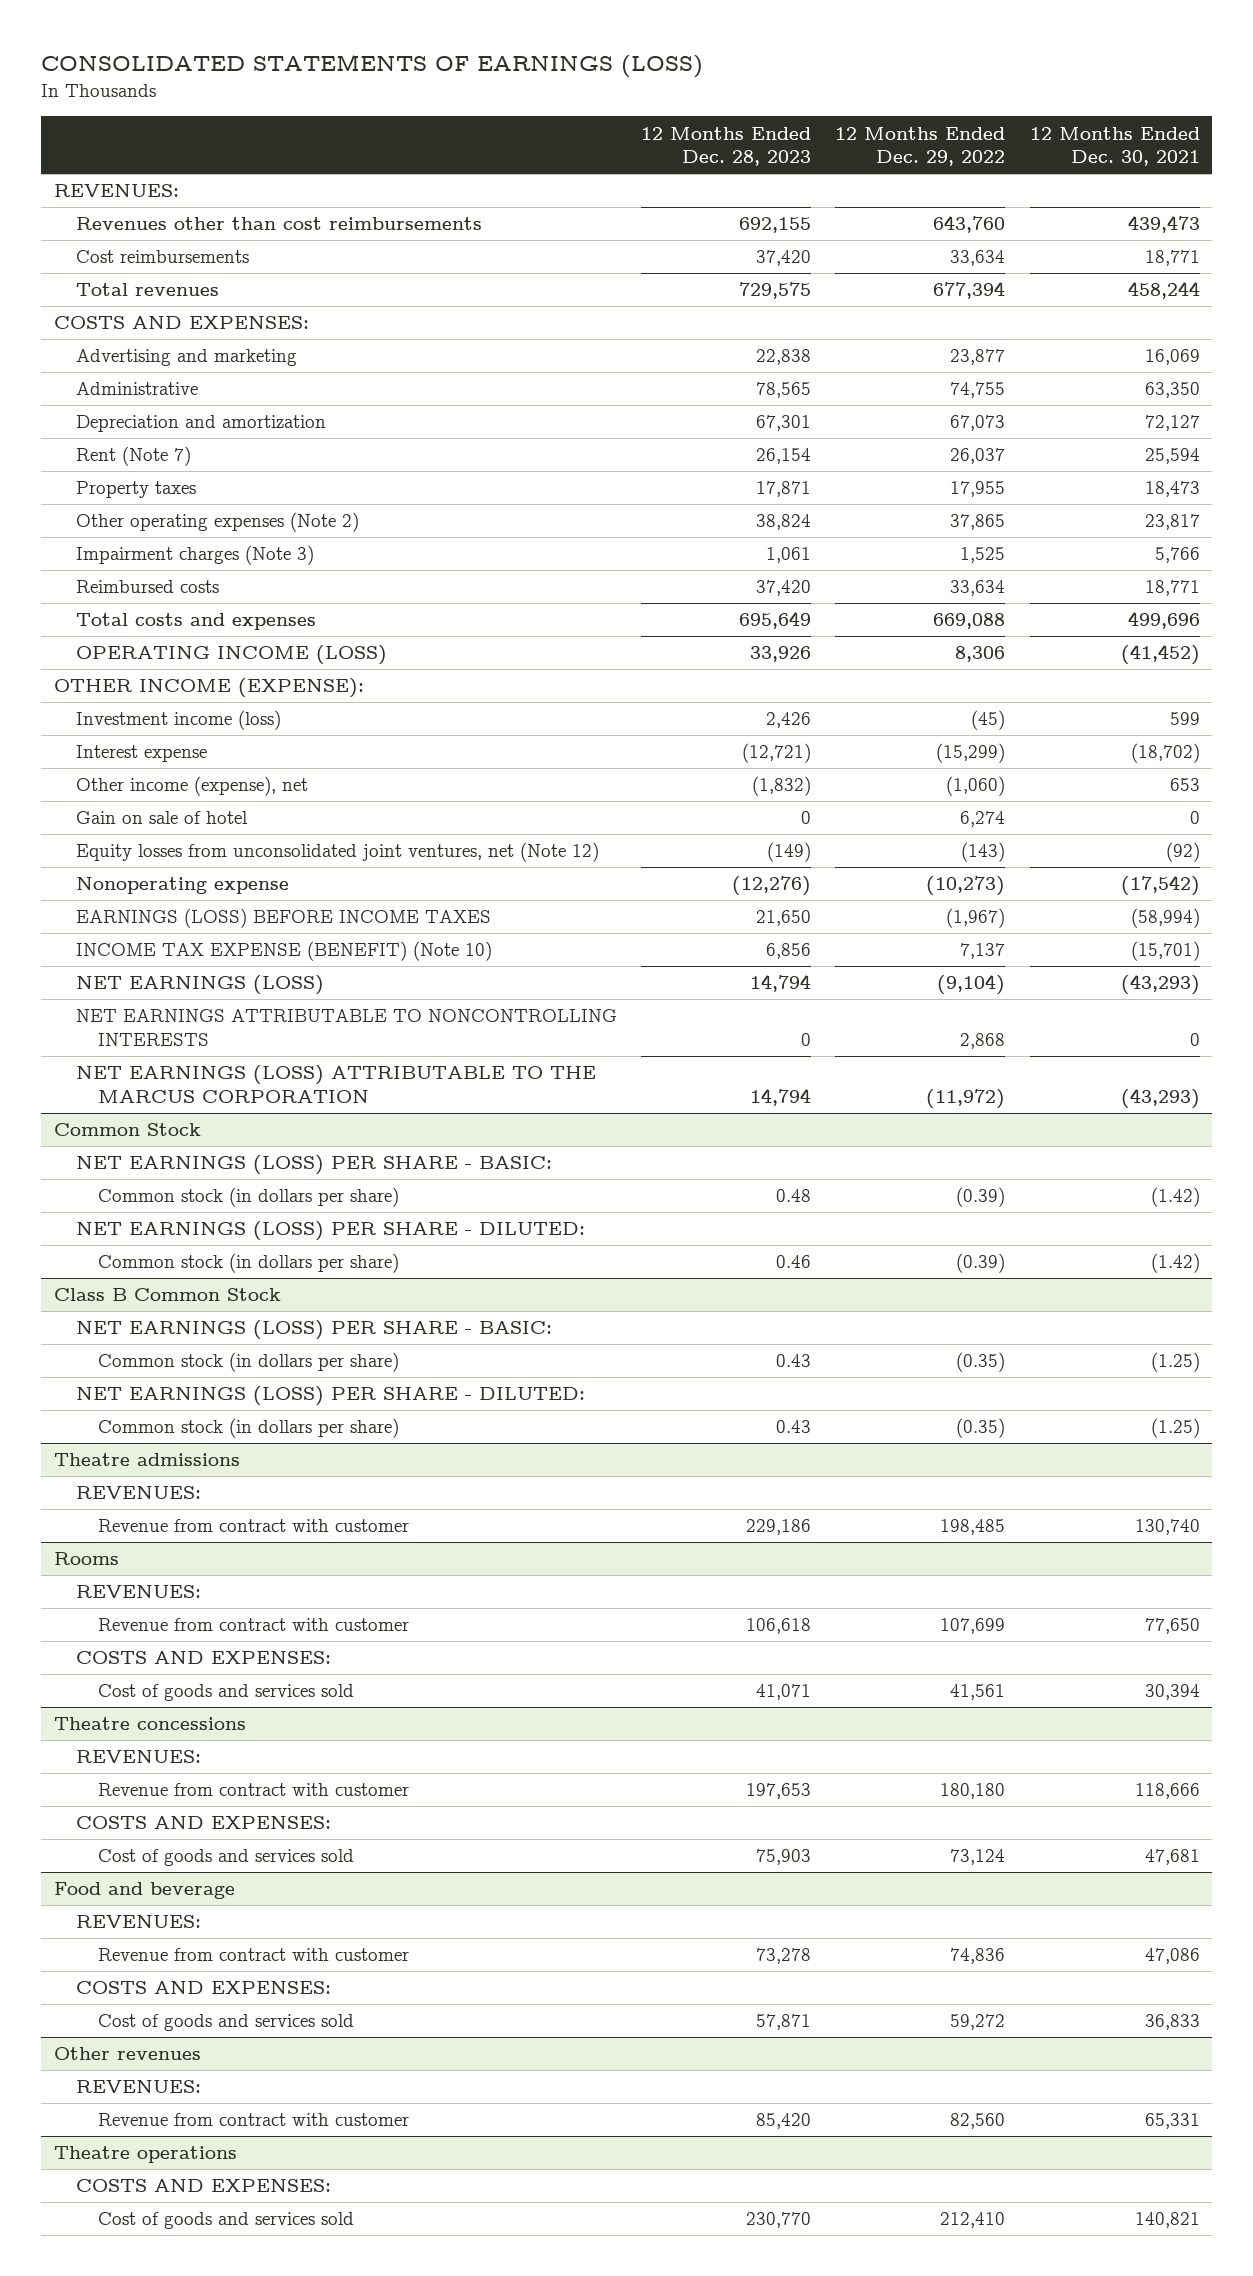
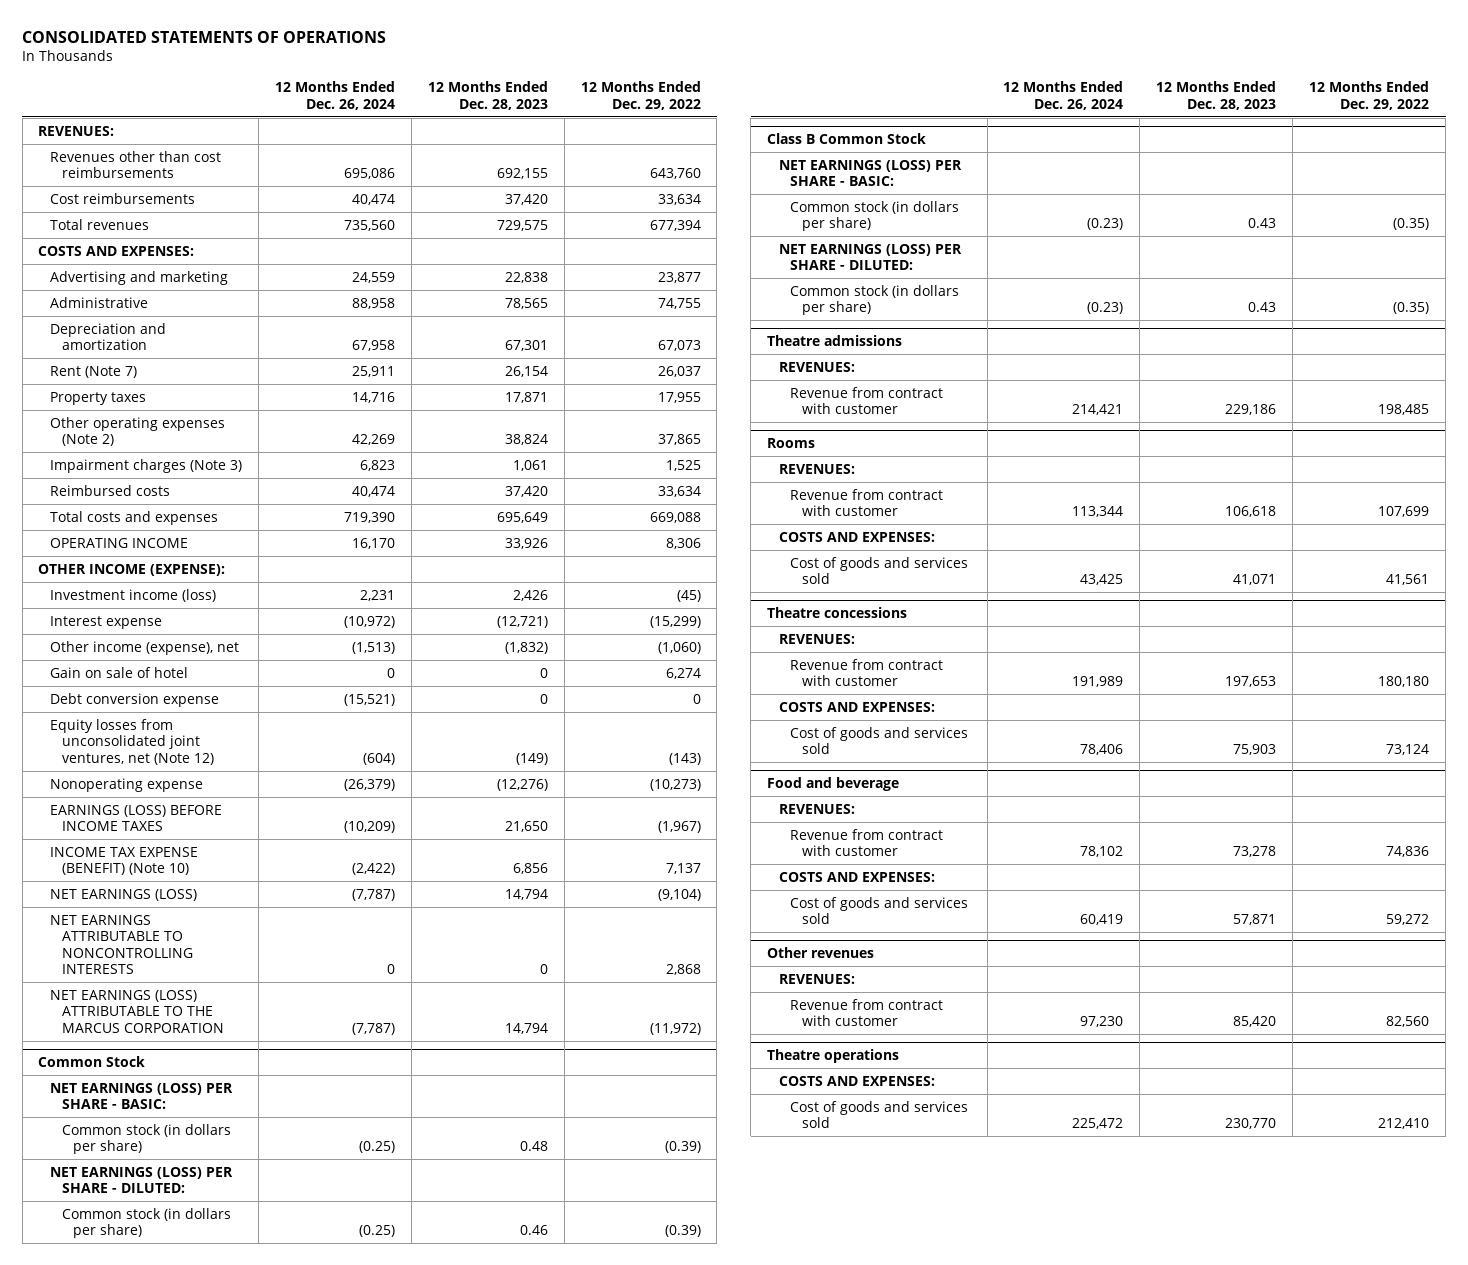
- CONSOLIDATED STATEMENTS OF EARNINGS (LOSS)
+ CONSOLIDATED STATEMENTS OF OPERATIONS
- | 12 Months Ended Dec. 28, 2023 | 12 Months Ended Dec. 29, 2022 | 12 Months Ended Dec. 30, 2021
+ | 12 Months Ended Dec. 26, 2024 | 12 Months Ended Dec. 28, 2023 | 12 Months Ended Dec. 29, 2022
- OPERATING INCOME (LOSS) | 33,926 | 8,306 | (41,452)
+ OPERATING INCOME | 16,170 | 33,926 | 8,306
+ Debt conversion expense | (15,521) | 0 | 0

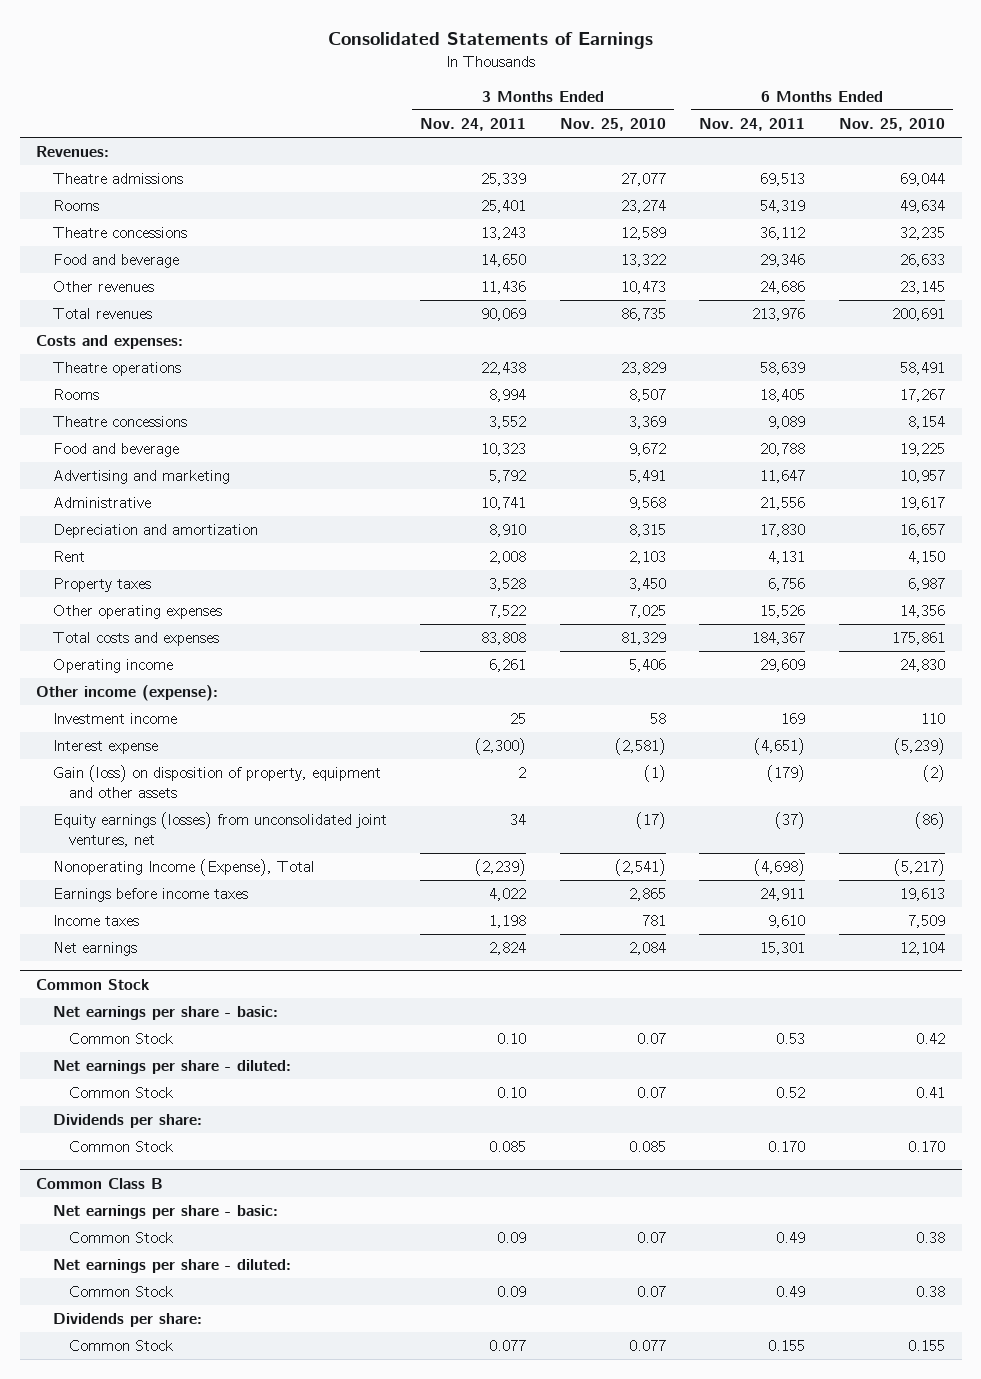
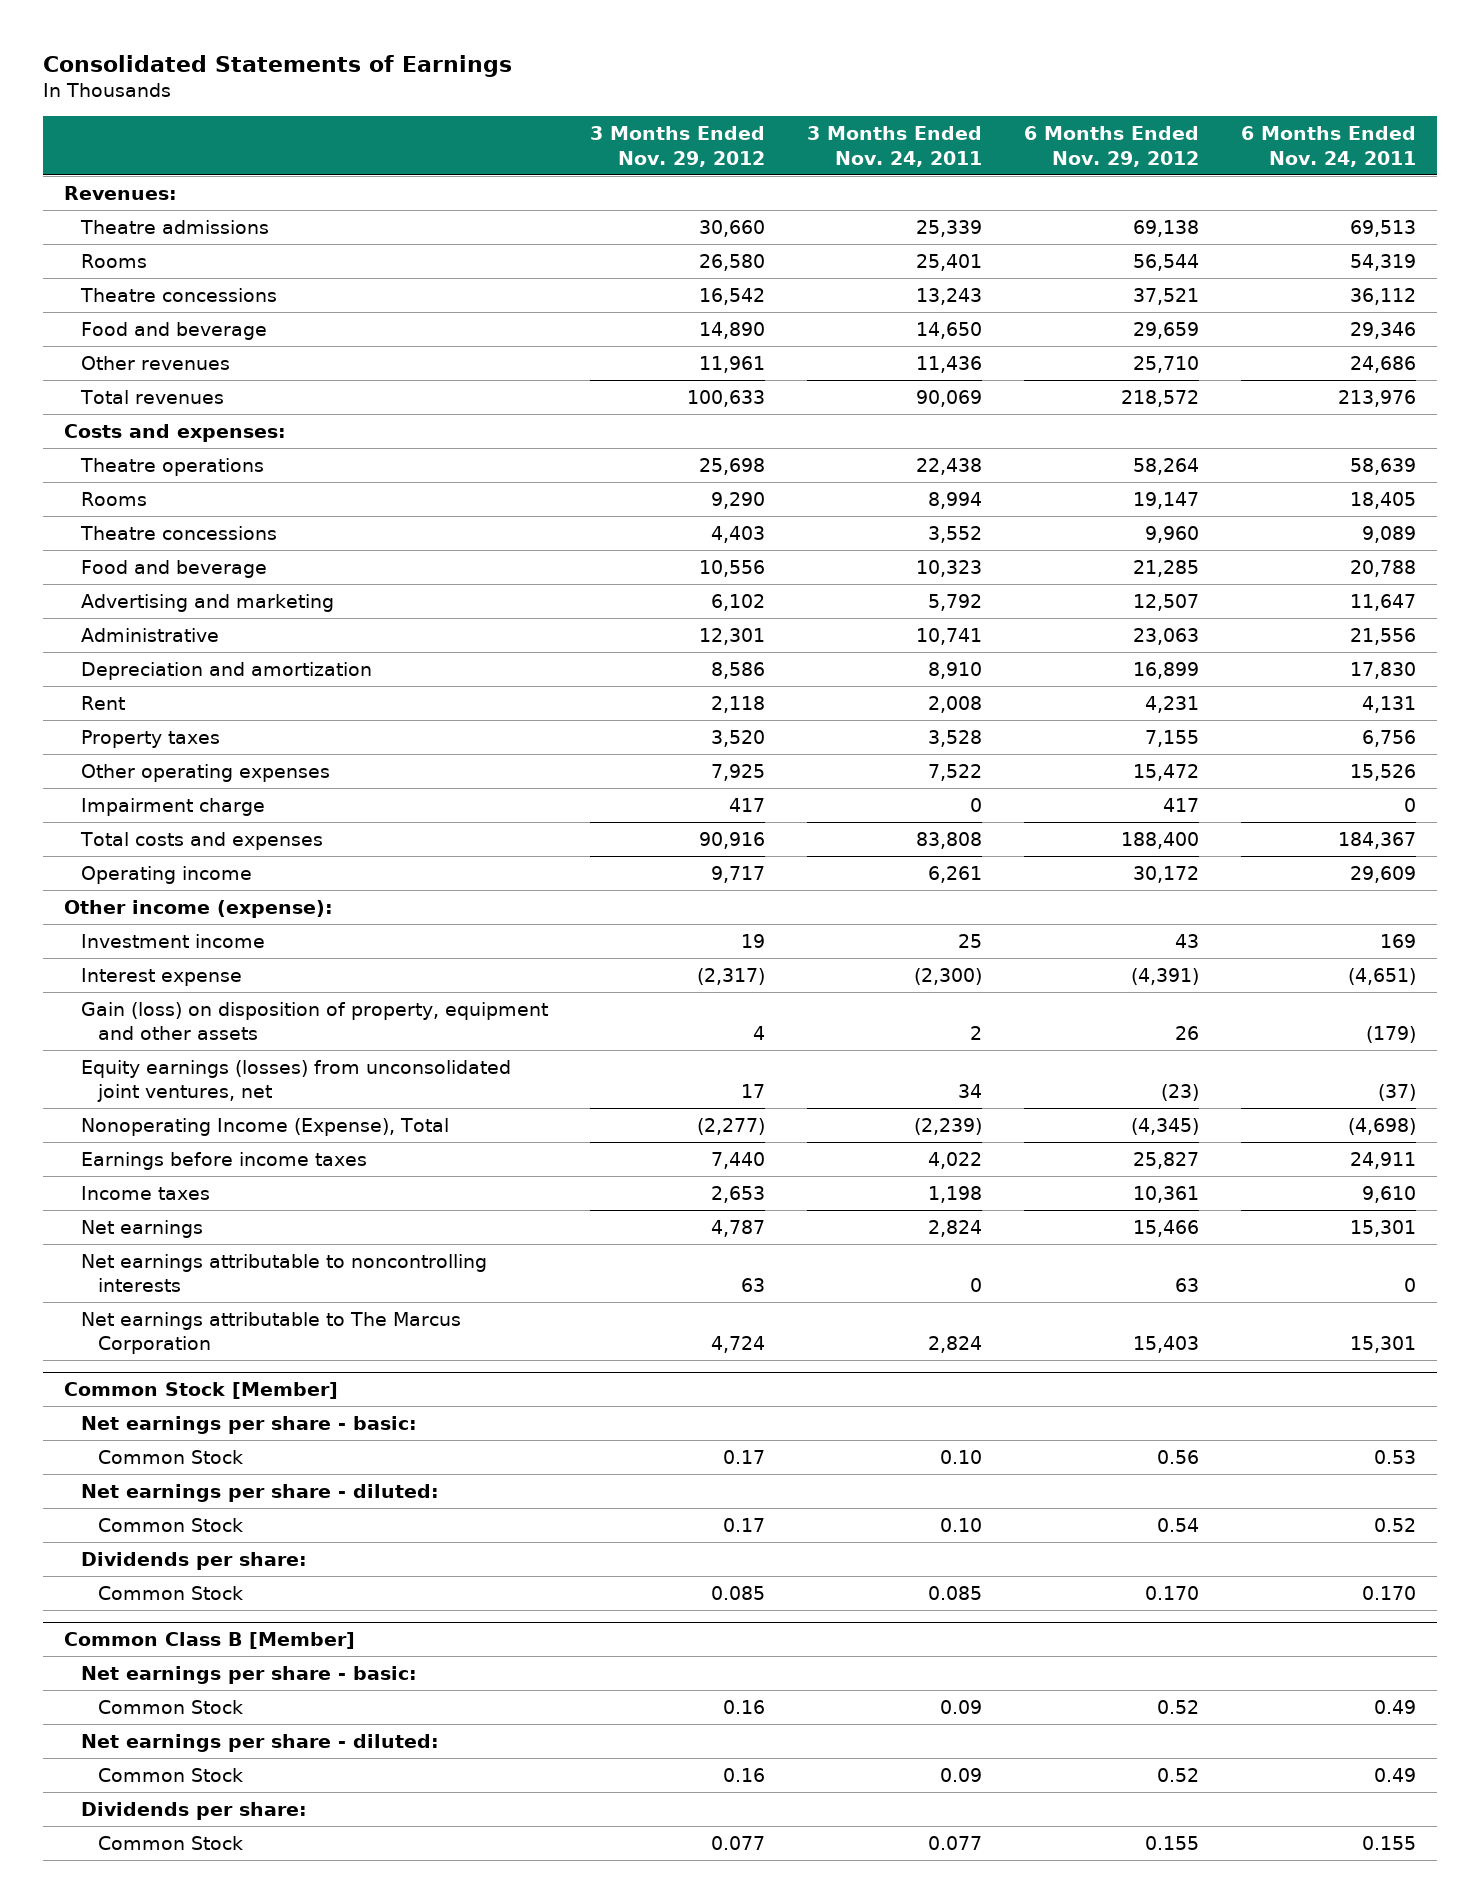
- | 3 Months Ended Nov. 24, 2011 | 3 Months Ended Nov. 25, 2010 | 6 Months Ended Nov. 24, 2011 | 6 Months Ended Nov. 25, 2010
+ | 3 Months Ended Nov. 29, 2012 | 3 Months Ended Nov. 24, 2011 | 6 Months Ended Nov. 29, 2012 | 6 Months Ended Nov. 24, 2011
+ Impairment charge | 417 | 0 | 417 | 0
- Common Stock
+ Net earnings attributable to noncontrolling interests | 63 | 0 | 63 | 0
+ Net earnings attributable to The Marcus Corporation | 4,724 | 2,824 | 15,403 | 15,301
+ Common Stock [Member]
- Common Class B
+ Common Class B [Member]

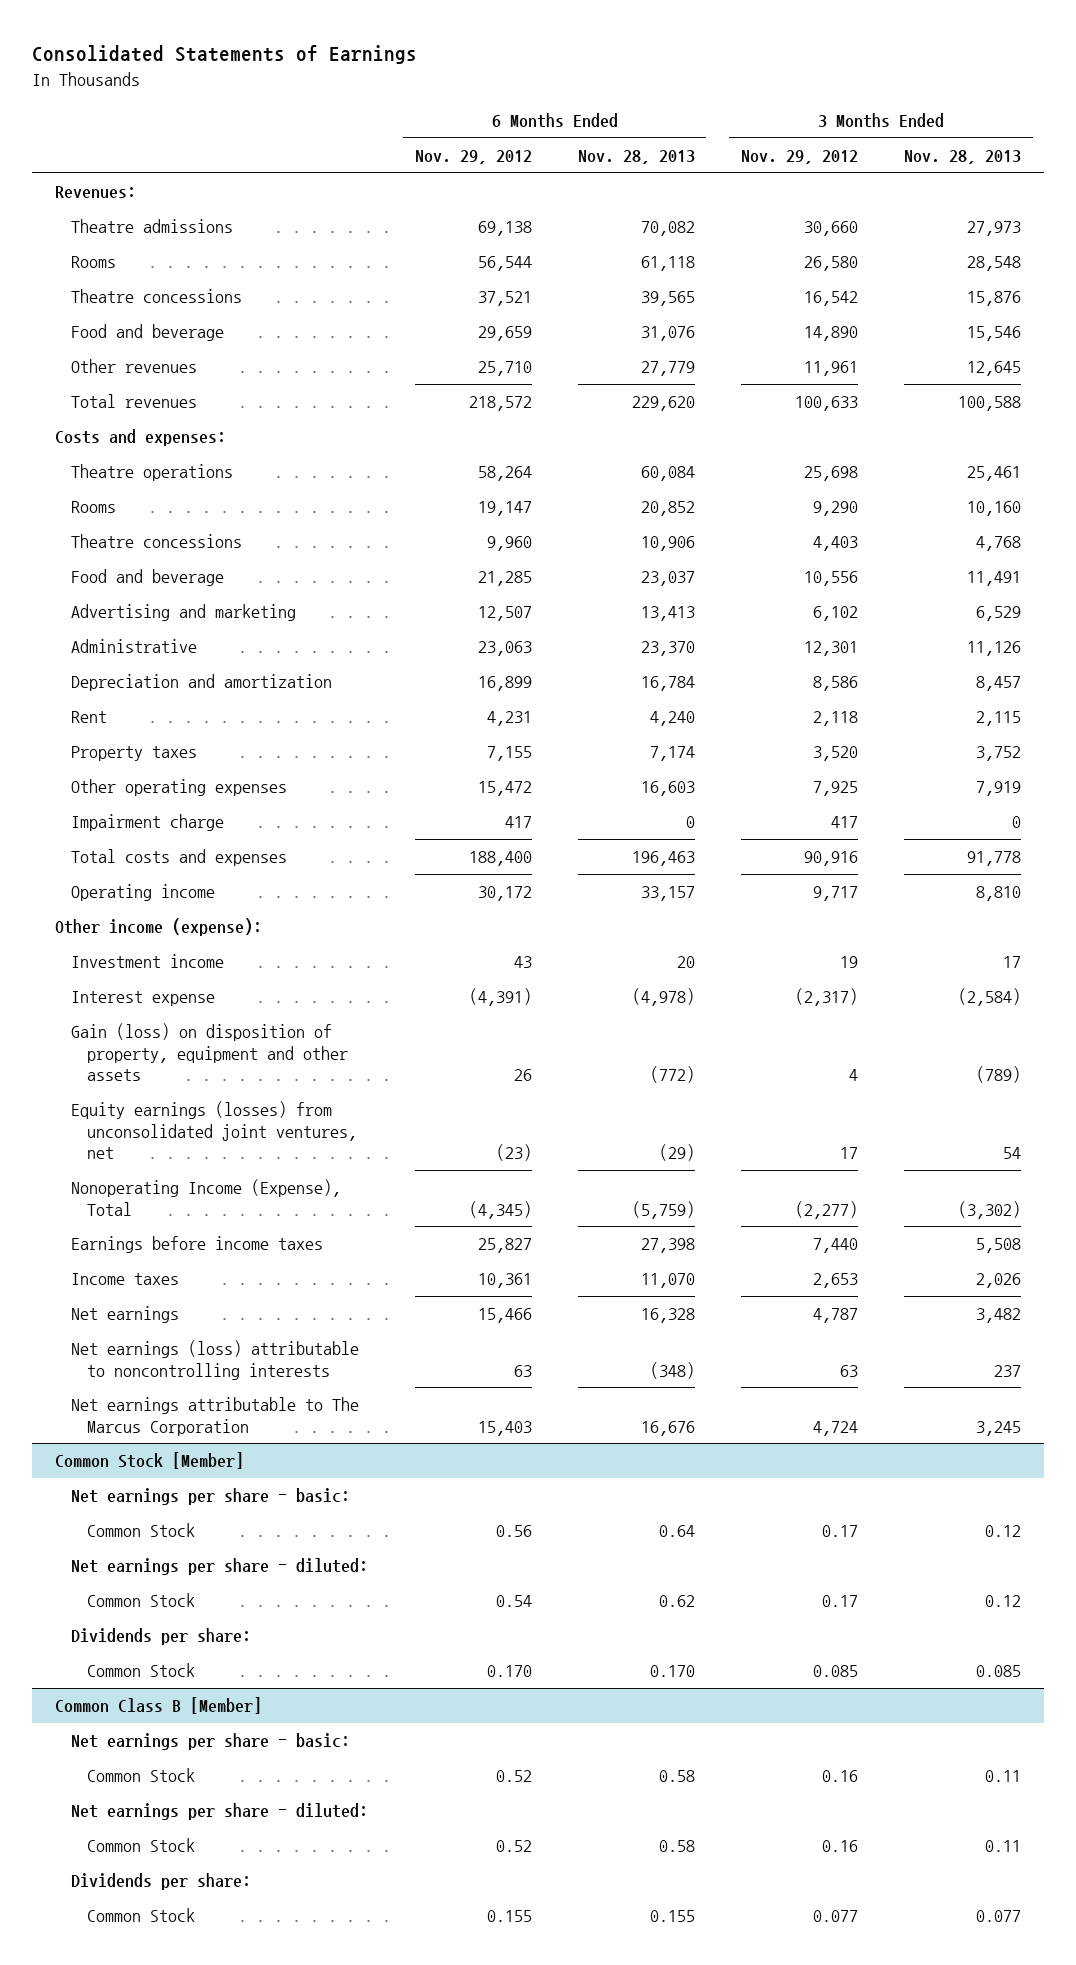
- | 3 Months Ended Nov. 29, 2012 | 3 Months Ended Nov. 24, 2011 | 6 Months Ended Nov. 29, 2012 | 6 Months Ended Nov. 24, 2011
+ | 6 Months Ended Nov. 29, 2012 | 6 Months Ended Nov. 28, 2013 | 3 Months Ended Nov. 29, 2012 | 3 Months Ended Nov. 28, 2013
- Net earnings attributable to noncontrolling interests | 63 | 0 | 63 | 0
+ Net earnings (loss) attributable to noncontrolling interests | 63 | (348) | 63 | 237

